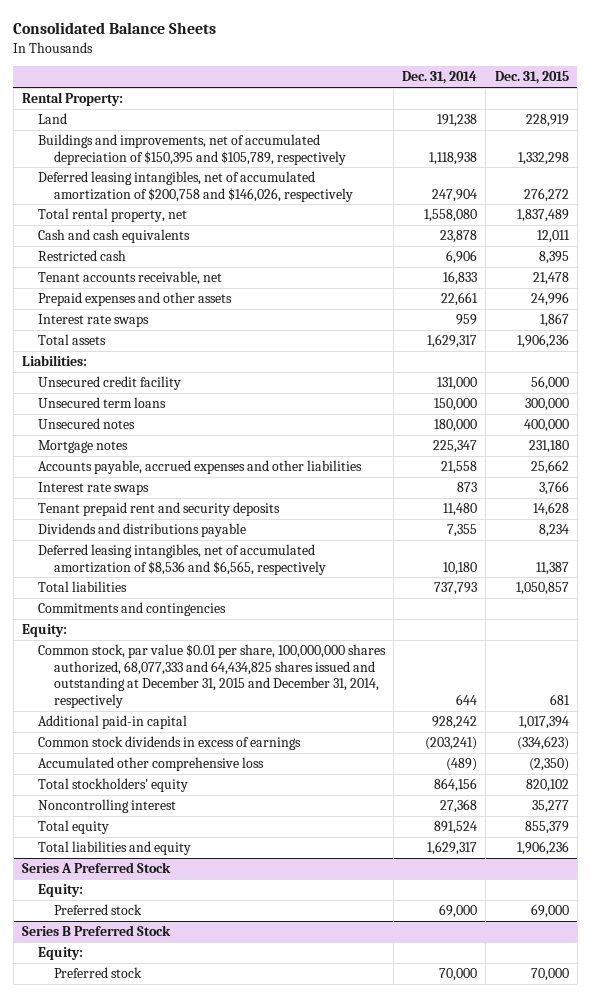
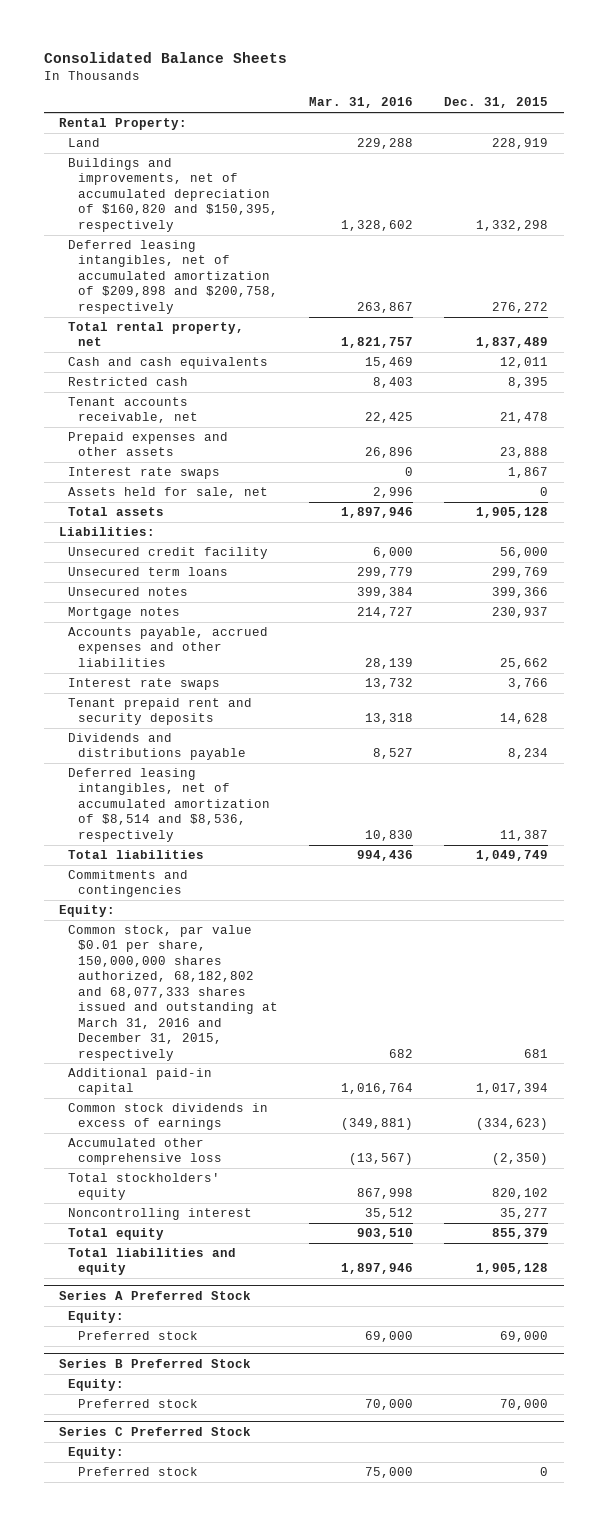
- | Dec. 31, 2014 | Dec. 31, 2015
+ | Mar. 31, 2016 | Dec. 31, 2015
- Buildings and improvements, net of accumulated depreciation of $150,395 and $105,789, respectively | 1,118,938 | 1,332,298
- Deferred leasing intangibles, net of accumulated amortization of $200,758 and $146,026, respectively | 247,904 | 276,272
+ Buildings and improvements, net of accumulated depreciation of $160,820 and $150,395, respectively | 1,328,602 | 1,332,298
+ Deferred leasing intangibles, net of accumulated amortization of $209,898 and $200,758, respectively | 263,867 | 276,272
- Prepaid expenses and other assets | 22,661 | 24,996
+ Prepaid expenses and other assets | 26,896 | 23,888
- Total assets | 1,629,317 | 1,906,236
+ Assets held for sale, net | 2,996 | 0
+ Total assets | 1,897,946 | 1,905,128
- Unsecured term loans | 150,000 | 300,000
- Unsecured notes | 180,000 | 400,000
- Mortgage notes | 225,347 | 231,180
+ Unsecured term loans | 299,779 | 299,769
+ Unsecured notes | 399,384 | 399,366
+ Mortgage notes | 214,727 | 230,937
- Deferred leasing intangibles, net of accumulated amortization of $8,536 and $6,565, respectively | 10,180 | 11,387
- Total liabilities | 737,793 | 1,050,857
+ Deferred leasing intangibles, net of accumulated amortization of $8,514 and $8,536, respectively | 10,830 | 11,387
+ Total liabilities | 994,436 | 1,049,749
- Common stock, par value $0.01 per share, 100,000,000 shares authorized, 68,077,333 and 64,434,825 shares issued and outstanding at December 31, 2015 and December 31, 2014, respectively | 644 | 681
+ Common stock, par value $0.01 per share, 150,000,000 shares authorized, 68,182,802 and 68,077,333 shares issued and outstanding at March 31, 2016 and December 31, 2015, respectively | 682 | 681
- Total liabilities and equity | 1,629,317 | 1,906,236
+ Total liabilities and equity | 1,897,946 | 1,905,128
+ Series C Preferred Stock
+ Equity:
+ Preferred stock | 75,000 | 0

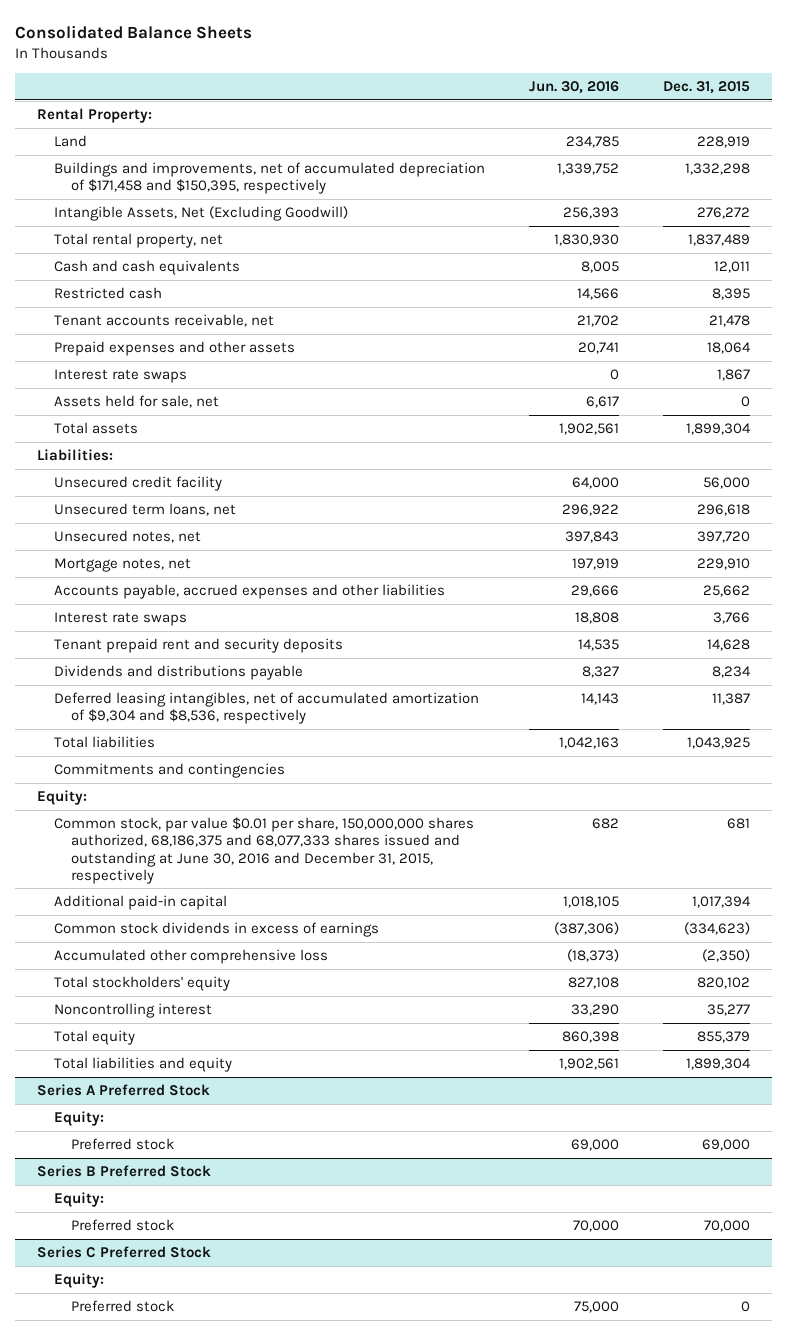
- | Mar. 31, 2016 | Dec. 31, 2015
+ | Jun. 30, 2016 | Dec. 31, 2015
- Buildings and improvements, net of accumulated depreciation of $160,820 and $150,395, respectively | 1,328,602 | 1,332,298
- Deferred leasing intangibles, net of accumulated amortization of $209,898 and $200,758, respectively | 263,867 | 276,272
+ Buildings and improvements, net of accumulated depreciation of $171,458 and $150,395, respectively | 1,339,752 | 1,332,298
+ Intangible Assets, Net (Excluding Goodwill) | 256,393 | 276,272
- Prepaid expenses and other assets | 26,896 | 23,888
+ Prepaid expenses and other assets | 20,741 | 18,064
- Total assets | 1,897,946 | 1,905,128
+ Total assets | 1,902,561 | 1,899,304
- Unsecured term loans | 299,779 | 299,769
- Unsecured notes | 399,384 | 399,366
- Mortgage notes | 214,727 | 230,937
+ Unsecured term loans, net | 296,922 | 296,618
+ Unsecured notes, net | 397,843 | 397,720
+ Mortgage notes, net | 197,919 | 229,910
- Deferred leasing intangibles, net of accumulated amortization of $8,514 and $8,536, respectively | 10,830 | 11,387
- Total liabilities | 994,436 | 1,049,749
+ Deferred leasing intangibles, net of accumulated amortization of $9,304 and $8,536, respectively | 14,143 | 11,387
+ Total liabilities | 1,042,163 | 1,043,925
- Common stock, par value $0.01 per share, 150,000,000 shares authorized, 68,182,802 and 68,077,333 shares issued and outstanding at March 31, 2016 and December 31, 2015, respectively | 682 | 681
+ Common stock, par value $0.01 per share, 150,000,000 shares authorized, 68,186,375 and 68,077,333 shares issued and outstanding at June 30, 2016 and December 31, 2015, respectively | 682 | 681
- Total liabilities and equity | 1,897,946 | 1,905,128
+ Total liabilities and equity | 1,902,561 | 1,899,304

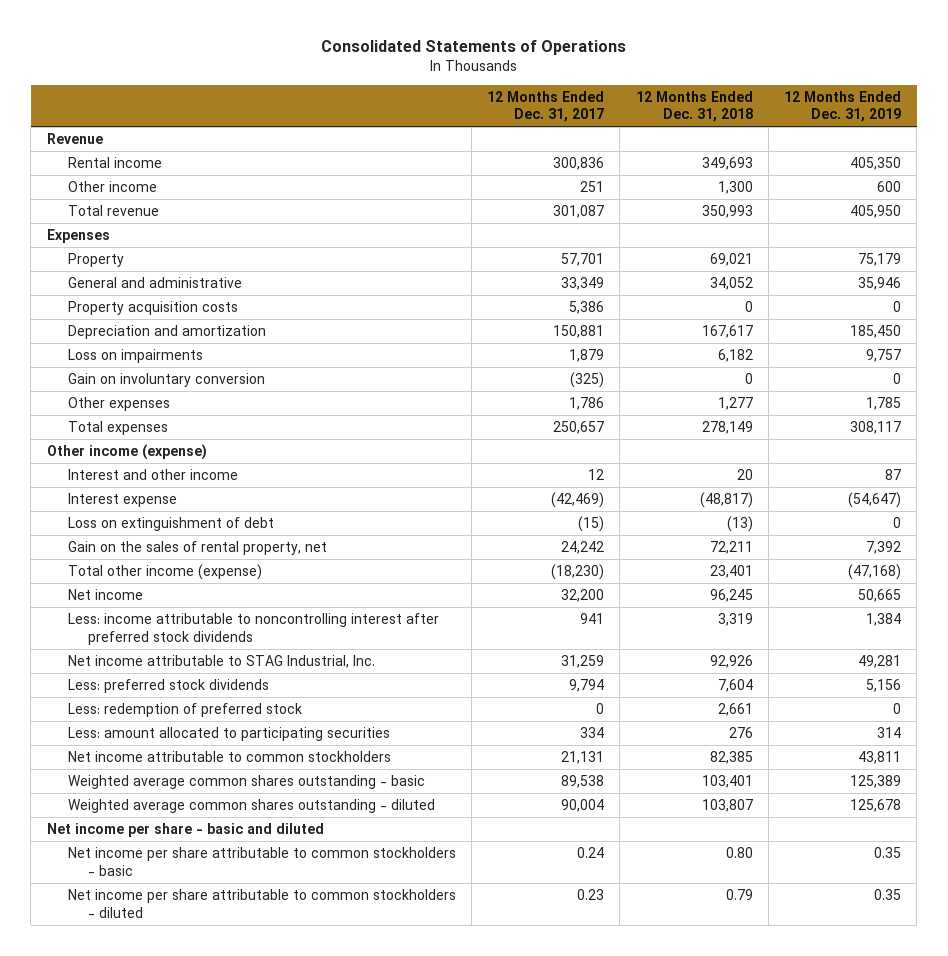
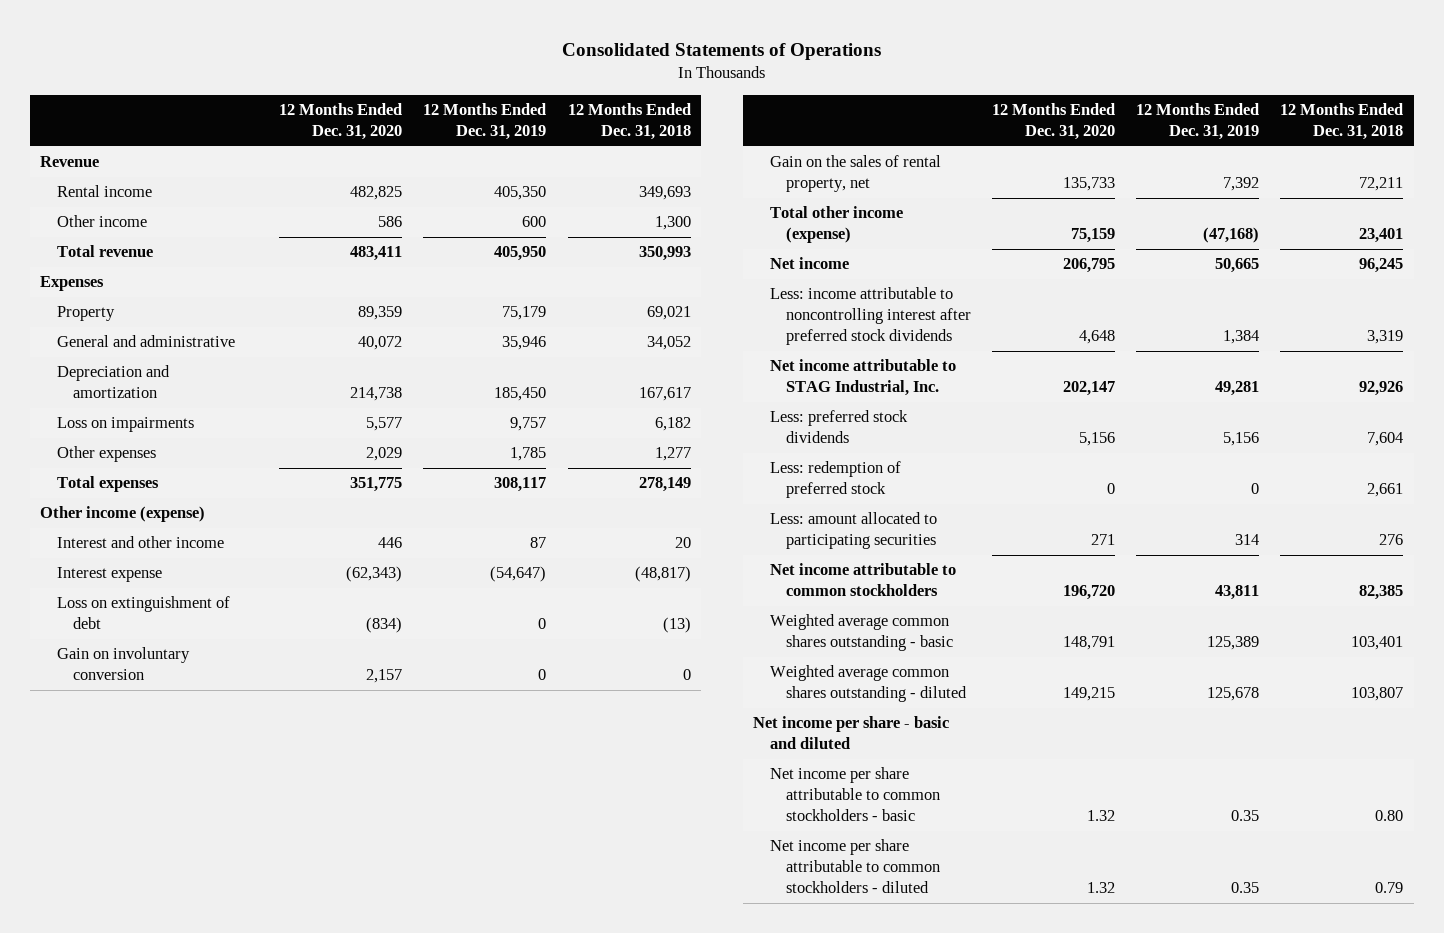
- | 12 Months Ended Dec. 31, 2017 | 12 Months Ended Dec. 31, 2018 | 12 Months Ended Dec. 31, 2019
+ | 12 Months Ended Dec. 31, 2020 | 12 Months Ended Dec. 31, 2019 | 12 Months Ended Dec. 31, 2018
- Property acquisition costs | 5,386 | 0 | 0
moved down: Gain on involuntary conversion | 2,157 | 0 | 0

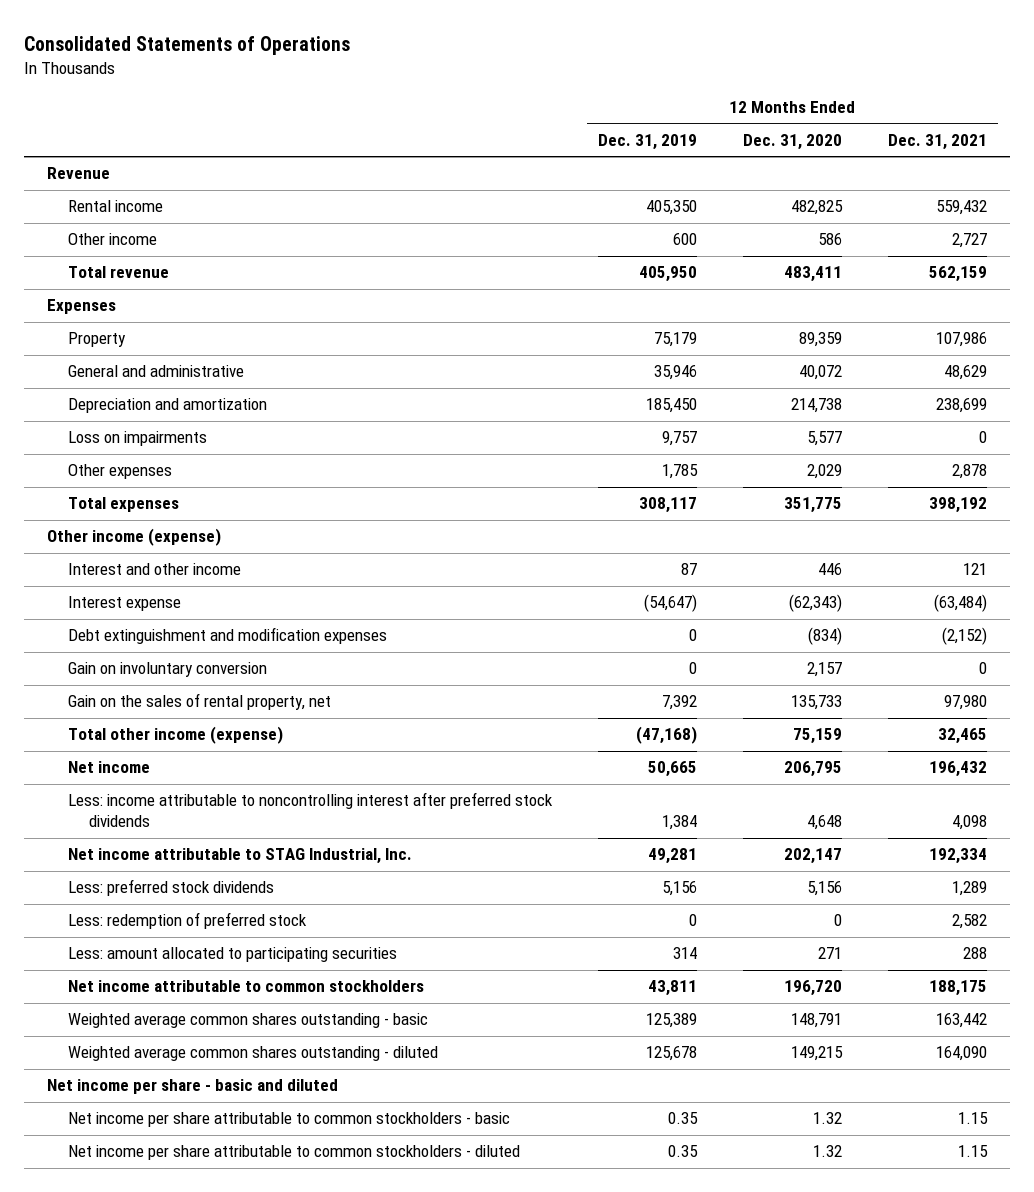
- | 12 Months Ended Dec. 31, 2020 | 12 Months Ended Dec. 31, 2019 | 12 Months Ended Dec. 31, 2018
+ | 12 Months Ended Dec. 31, 2019 | 12 Months Ended Dec. 31, 2020 | 12 Months Ended Dec. 31, 2021
- Loss on extinguishment of debt | (834) | 0 | (13)
+ Debt extinguishment and modification expenses | 0 | (834) | (2,152)

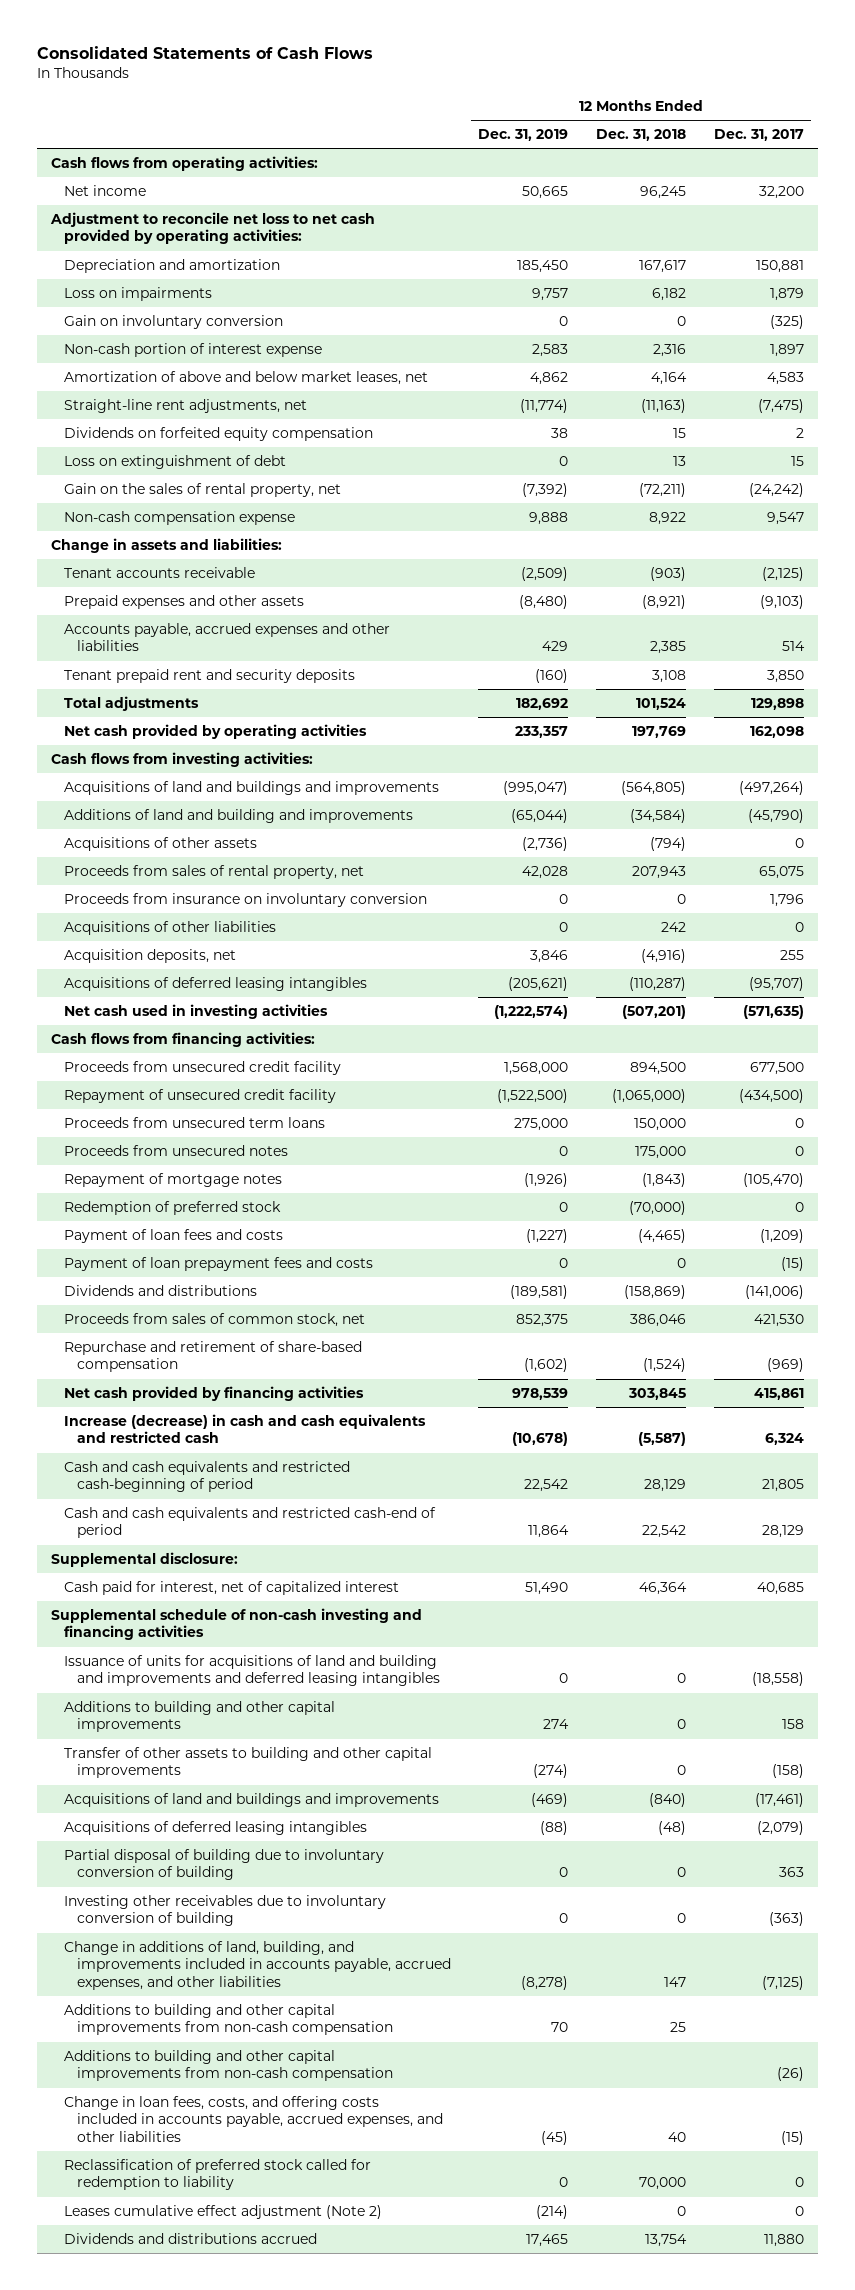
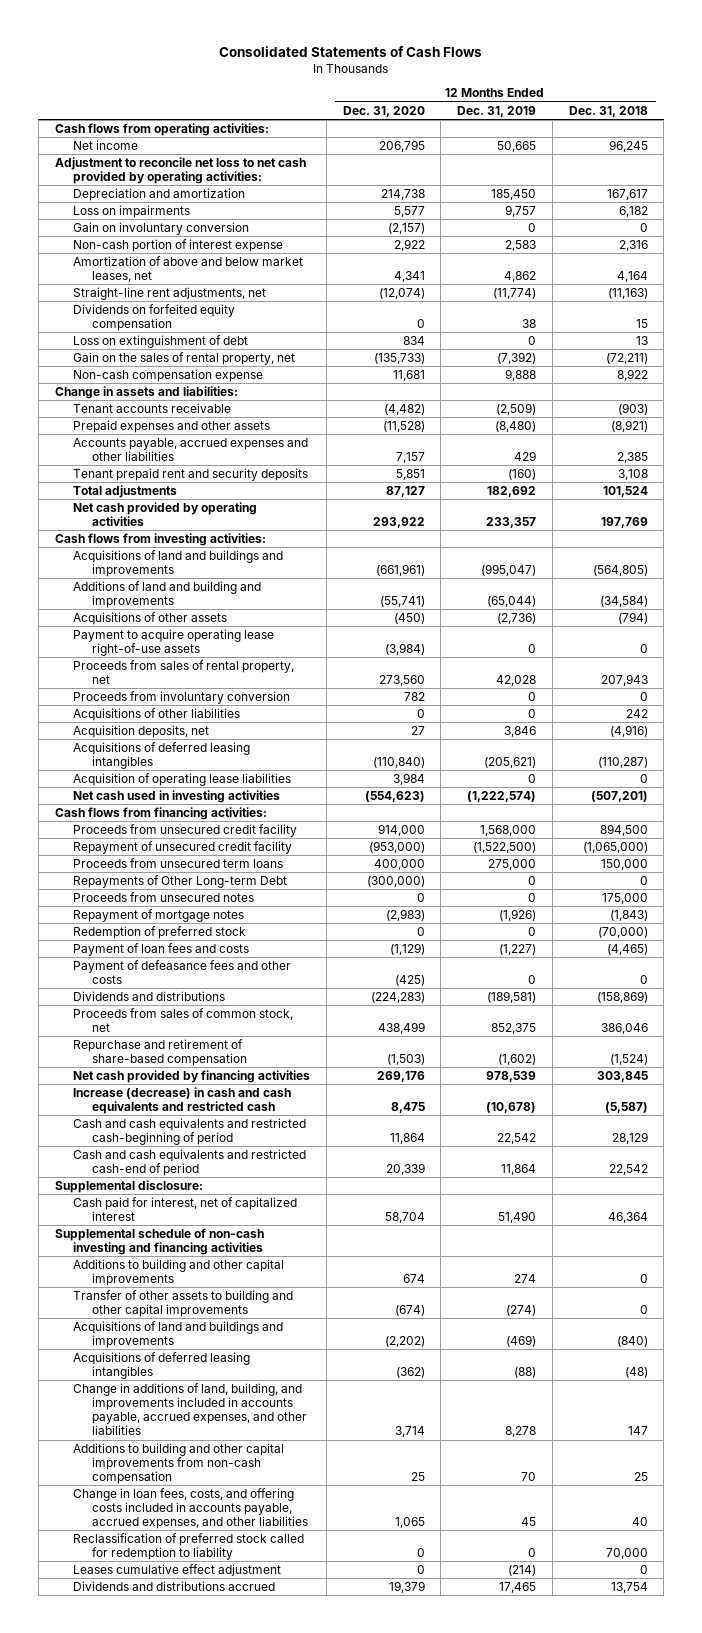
- | 12 Months Ended Dec. 31, 2019 | 12 Months Ended Dec. 31, 2018 | 12 Months Ended Dec. 31, 2017
+ | 12 Months Ended Dec. 31, 2020 | 12 Months Ended Dec. 31, 2019 | 12 Months Ended Dec. 31, 2018
+ Payment to acquire operating lease right-of-use assets | (3,984) | 0 | 0
- Proceeds from insurance on involuntary conversion | 0 | 0 | 1,796
+ Proceeds from involuntary conversion | 782 | 0 | 0
+ Acquisition of operating lease liabilities | 3,984 | 0 | 0
+ Repayments of Other Long-term Debt | (300,000) | 0 | 0
- Payment of loan prepayment fees and costs | 0 | 0 | (15)
+ Payment of defeasance fees and other costs | (425) | 0 | 0
- Issuance of units for acquisitions of land and building and improvements and deferred leasing intangibles | 0 | 0 | (18,558)
- Partial disposal of building due to involuntary conversion of building | 0 | 0 | 363
- Investing other receivables due to involuntary conversion of building | 0 | 0 | (363)
- Change in additions of land, building, and improvements included in accounts payable, accrued expenses, and other liabilities | (8,278) | 147 | (7,125)
+ Change in additions of land, building, and improvements included in accounts payable, accrued expenses, and other liabilities | 3,714 | 8,278 | 147
- Additions to building and other capital improvements from non-cash compensation | | | (26)
- Change in loan fees, costs, and offering costs included in accounts payable, accrued expenses, and other liabilities | (45) | 40 | (15)
+ Change in loan fees, costs, and offering costs included in accounts payable, accrued expenses, and other liabilities | 1,065 | 45 | 40
- Leases cumulative effect adjustment (Note 2) | (214) | 0 | 0
+ Leases cumulative effect adjustment | 0 | (214) | 0

